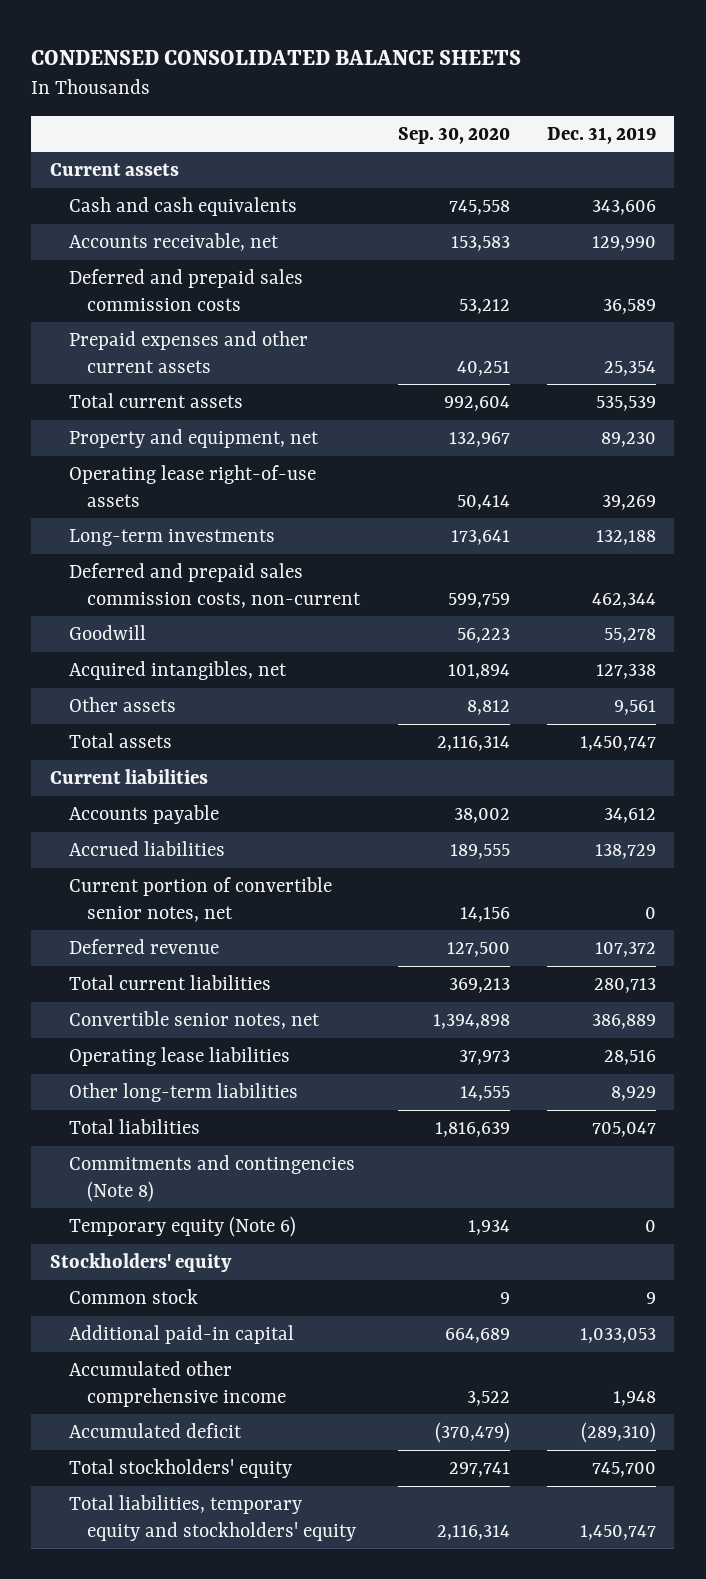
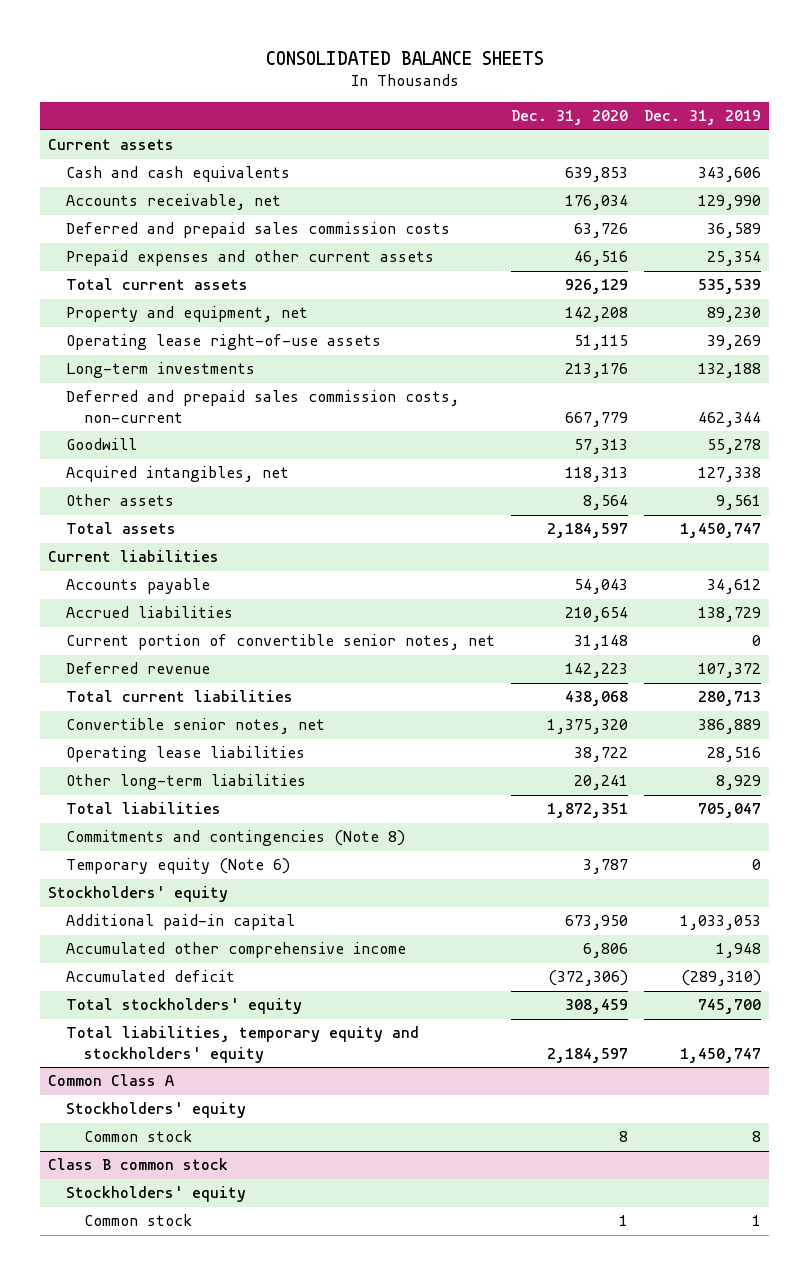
- CONDENSED CONSOLIDATED BALANCE SHEETS
+ CONSOLIDATED BALANCE SHEETS
- | Sep. 30, 2020 | Dec. 31, 2019
+ | Dec. 31, 2020 | Dec. 31, 2019
- Common stock | 9 | 9
+ Common Class A
+ Stockholders' equity
+ Common stock | 8 | 8
+ Class B common stock
+ Stockholders' equity
+ Common stock | 1 | 1

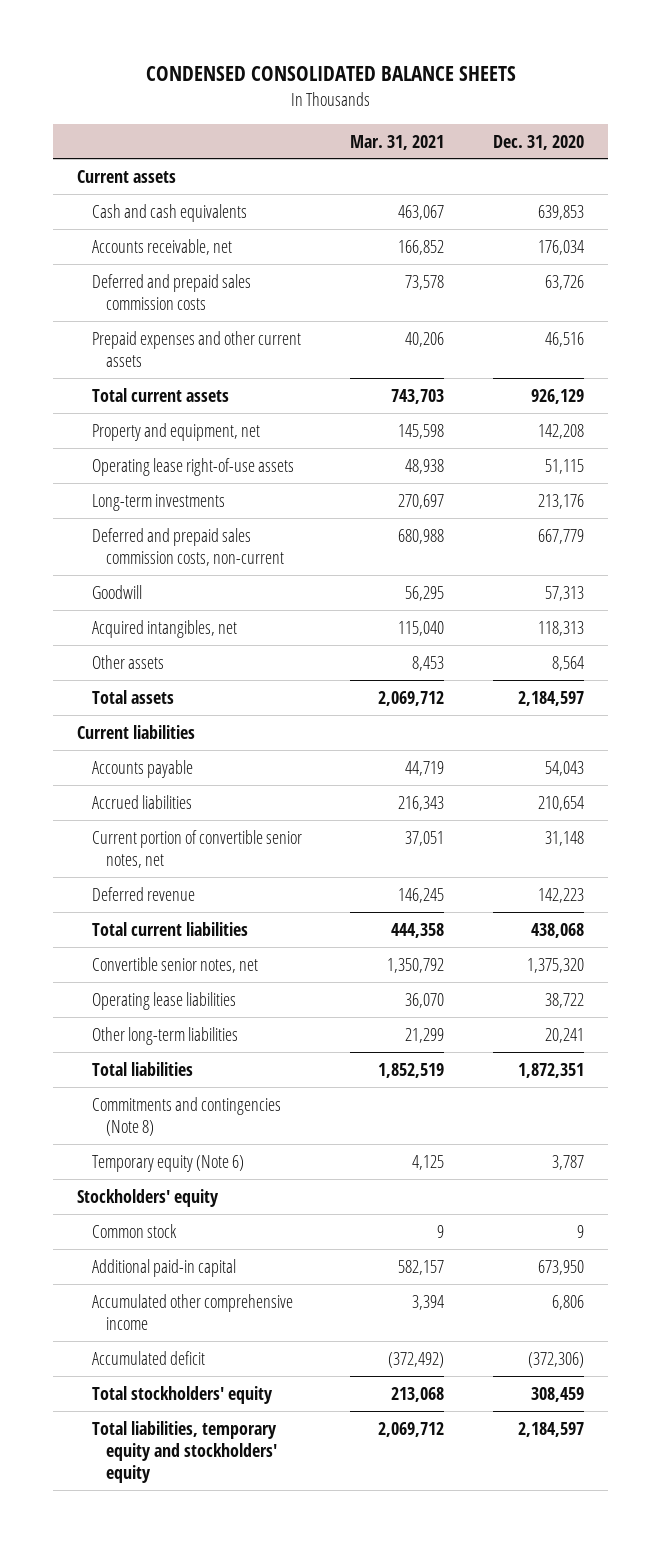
- CONSOLIDATED BALANCE SHEETS
+ CONDENSED CONSOLIDATED BALANCE SHEETS
- | Dec. 31, 2020 | Dec. 31, 2019
+ | Mar. 31, 2021 | Dec. 31, 2020
+ Common stock | 9 | 9
- Common Class A
- Stockholders' equity
- Common stock | 8 | 8
- Class B common stock
- Stockholders' equity
- Common stock | 1 | 1

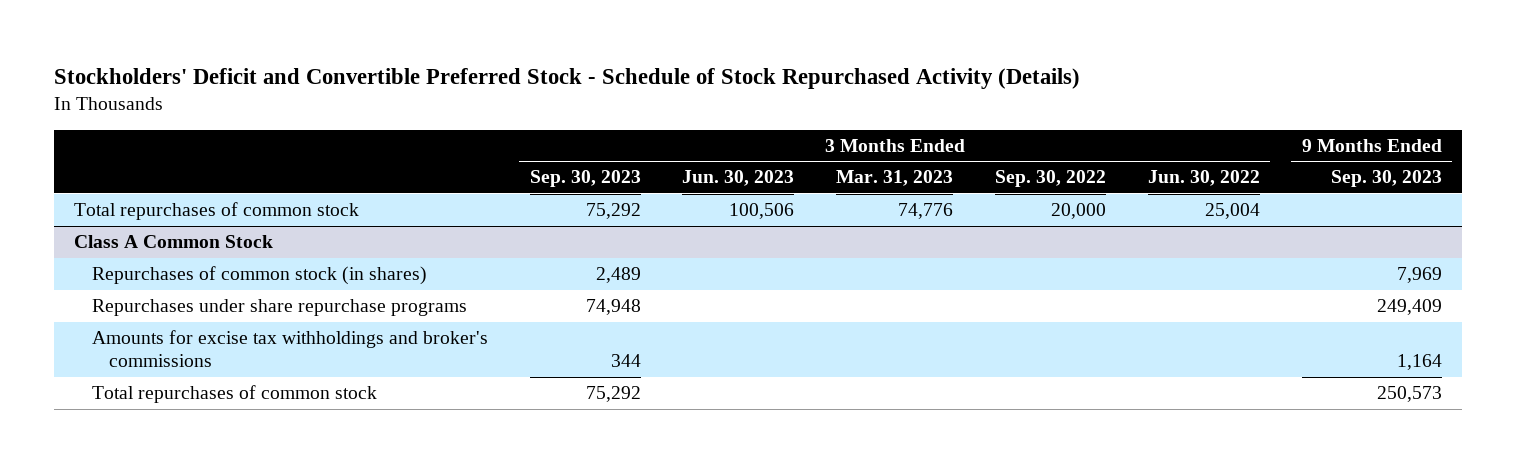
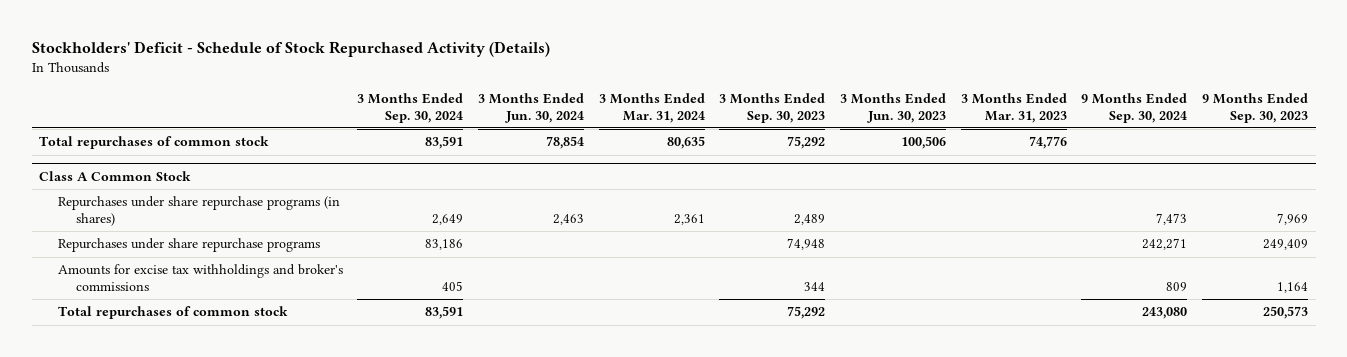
- Stockholders' Deficit and Convertible Preferred Stock - Schedule of Stock Repurchased Activity (Details)
+ Stockholders' Deficit - Schedule of Stock Repurchased Activity (Details)
- | 3 Months Ended Sep. 30, 2023 | 3 Months Ended Jun. 30, 2023 | 3 Months Ended Mar. 31, 2023 | 3 Months Ended Sep. 30, 2022 | 3 Months Ended Jun. 30, 2022 | 9 Months Ended Sep. 30, 2023
+ | 3 Months Ended Sep. 30, 2024 | 3 Months Ended Jun. 30, 2024 | 3 Months Ended Mar. 31, 2024 | 3 Months Ended Sep. 30, 2023 | 3 Months Ended Jun. 30, 2023 | 3 Months Ended Mar. 31, 2023 | 9 Months Ended Sep. 30, 2024 | 9 Months Ended Sep. 30, 2023
@ Class A Common Stock
- Repurchases of common stock (in shares) | 2,489 | | | | | 7,969
+ Repurchases under share repurchase programs (in shares) | 2,649 | 2,463 | 2,361 | 2,489 | | | 7,473 | 7,969

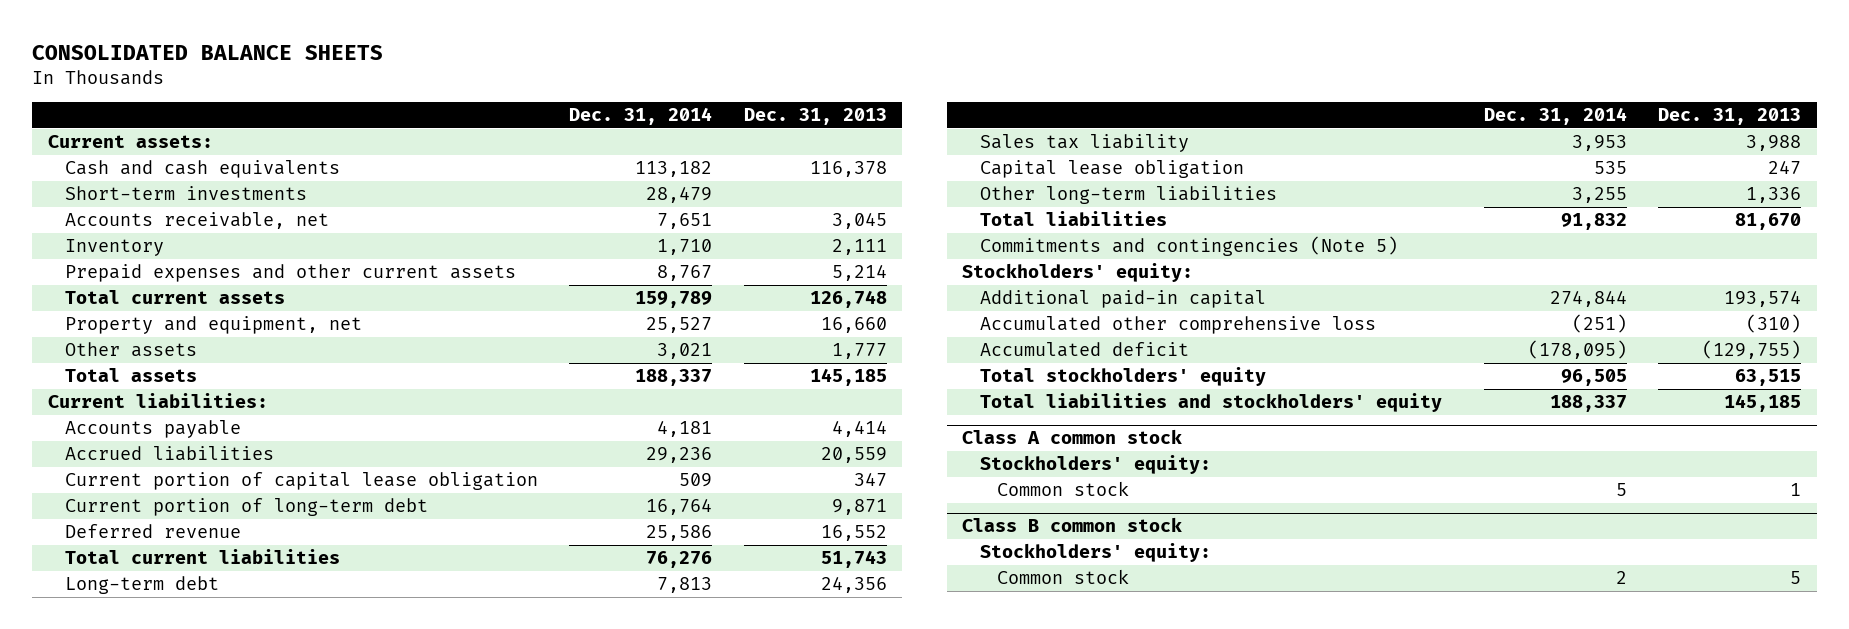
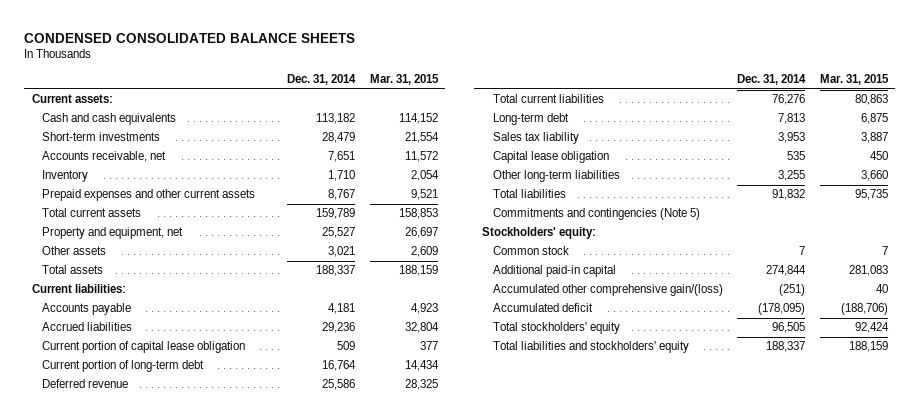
- CONSOLIDATED BALANCE SHEETS
+ CONDENSED CONSOLIDATED BALANCE SHEETS
- | Dec. 31, 2014 | Dec. 31, 2013
+ | Dec. 31, 2014 | Mar. 31, 2015
+ Common stock | 7 | 7
- Accumulated other comprehensive loss | (251) | (310)
+ Accumulated other comprehensive gain/(loss) | (251) | 40
- Class A common stock
- Stockholders' equity:
- Common stock | 5 | 1
- Class B common stock
- Stockholders' equity:
- Common stock | 2 | 5

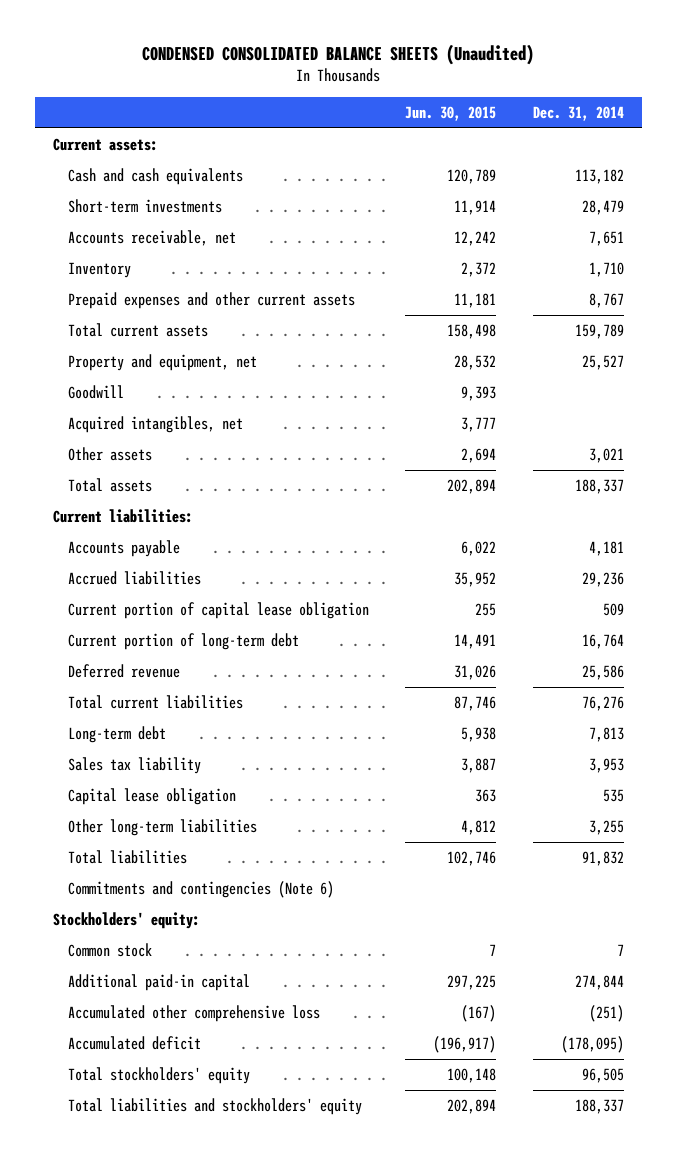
- CONDENSED CONSOLIDATED BALANCE SHEETS
+ CONDENSED CONSOLIDATED BALANCE SHEETS (Unaudited)
- | Dec. 31, 2014 | Mar. 31, 2015
+ | Jun. 30, 2015 | Dec. 31, 2014
+ Goodwill | 9,393 |
+ Acquired intangibles, net | 3,777 |
- Commitments and contingencies (Note 5)
+ Commitments and contingencies (Note 6)
- Accumulated other comprehensive gain/(loss) | (251) | 40
+ Accumulated other comprehensive loss | (167) | (251)

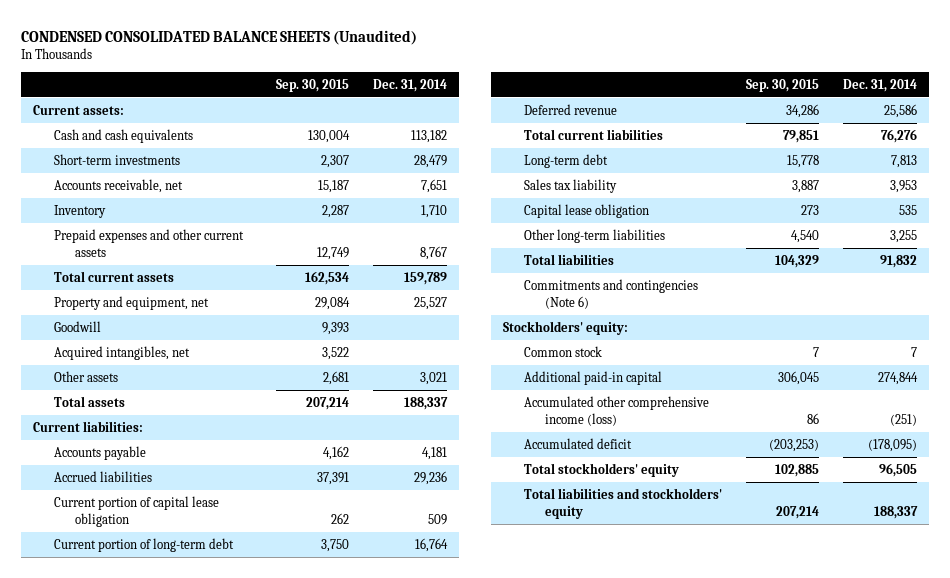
- | Jun. 30, 2015 | Dec. 31, 2014
+ | Sep. 30, 2015 | Dec. 31, 2014
- Accumulated other comprehensive loss | (167) | (251)
+ Accumulated other comprehensive income (loss) | 86 | (251)

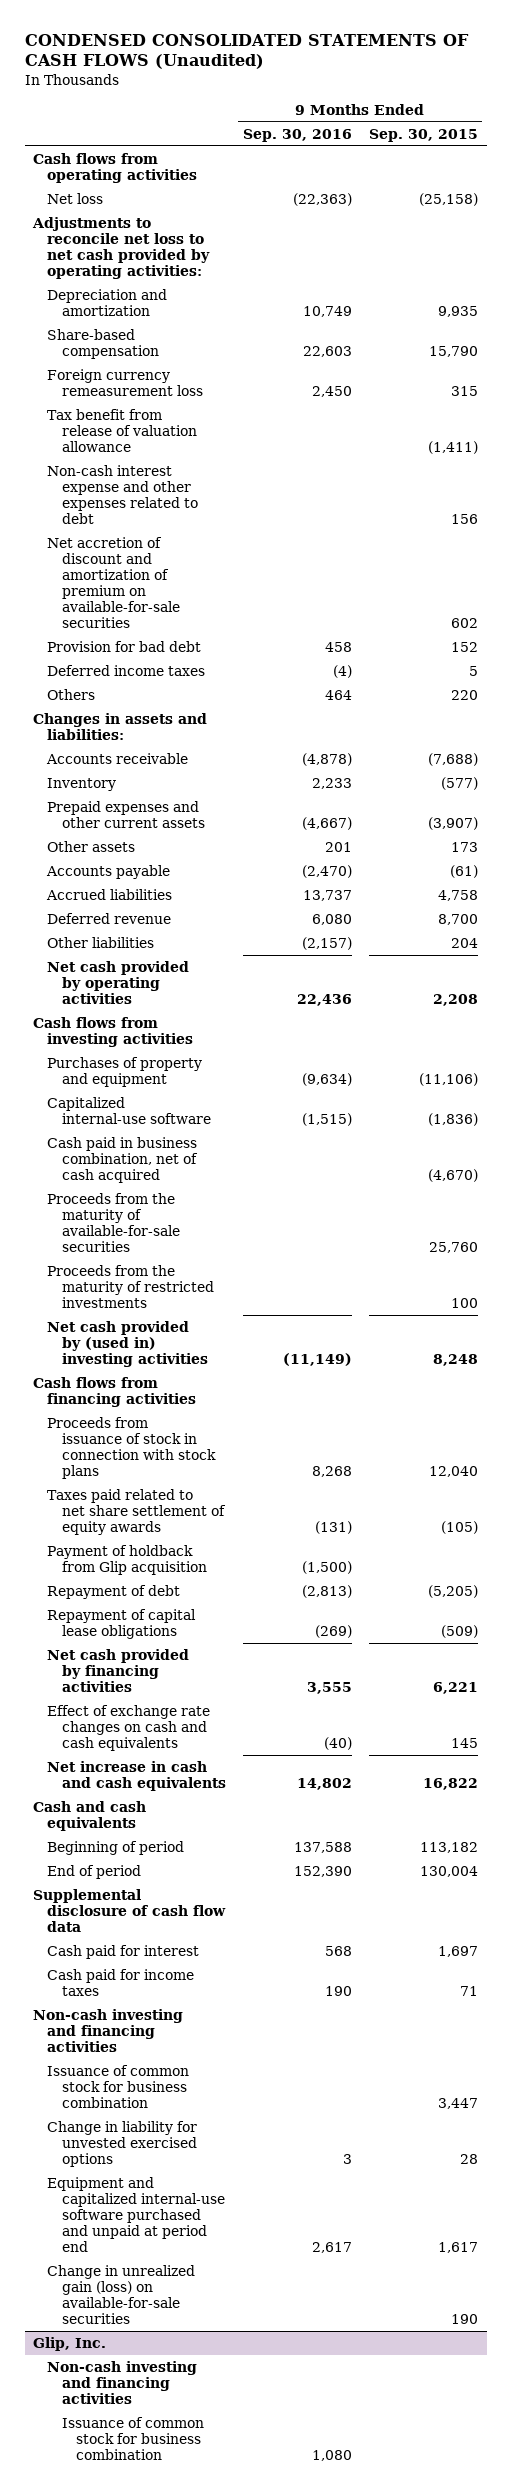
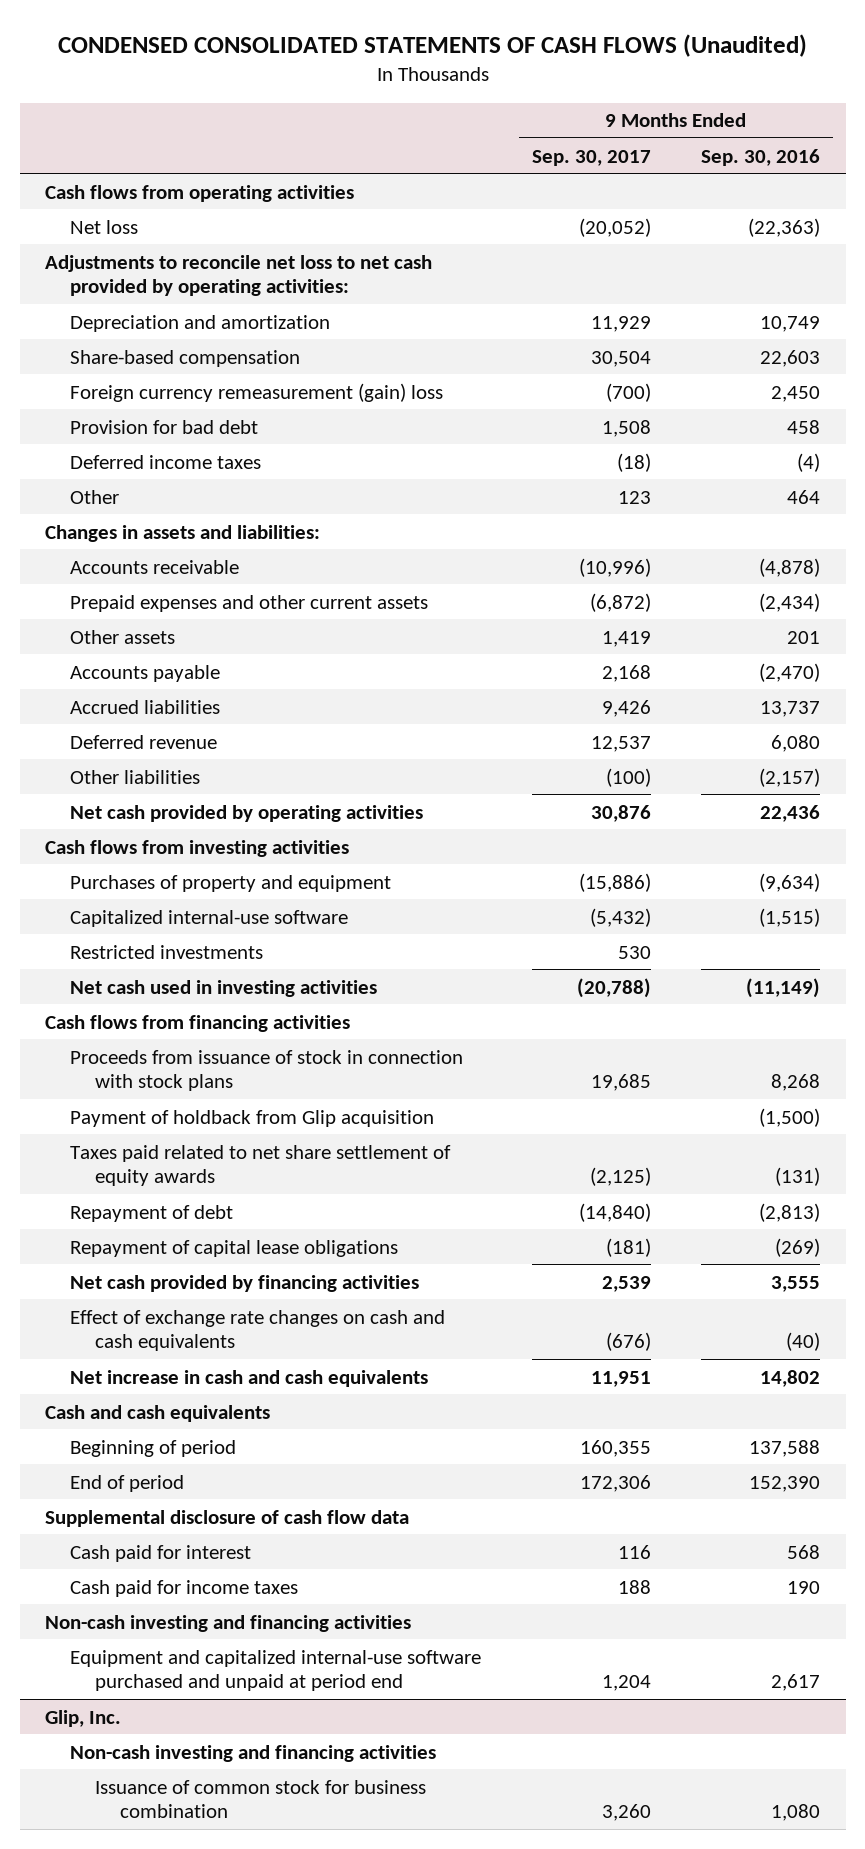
- | 9 Months Ended Sep. 30, 2016 | 9 Months Ended Sep. 30, 2015
+ | 9 Months Ended Sep. 30, 2017 | 9 Months Ended Sep. 30, 2016
- Foreign currency remeasurement loss | 2,450 | 315
- Tax benefit from release of valuation allowance | | (1,411)
- Non-cash interest expense and other expenses related to debt | | 156
- Net accretion of discount and amortization of premium on available-for-sale securities | | 602
+ Foreign currency remeasurement (gain) loss | (700) | 2,450
- Others | 464 | 220
+ Other | 123 | 464
- Inventory | 2,233 | (577)
- Prepaid expenses and other current assets | (4,667) | (3,907)
+ Prepaid expenses and other current assets | (6,872) | (2,434)
- Cash paid in business combination, net of cash acquired | | (4,670)
- Proceeds from the maturity of available-for-sale securities | | 25,760
- Proceeds from the maturity of restricted investments | | 100
- Net cash provided by (used in) investing activities | (11,149) | 8,248
+ Restricted investments | 530 |
+ Net cash used in investing activities | (20,788) | (11,149)
moved down: Taxes paid related to net share settlement of equity awards | (2,125) | (131)
- Issuance of common stock for business combination | | 3,447
- Change in liability for unvested exercised options | 3 | 28
- Change in unrealized gain (loss) on available-for-sale securities | | 190

